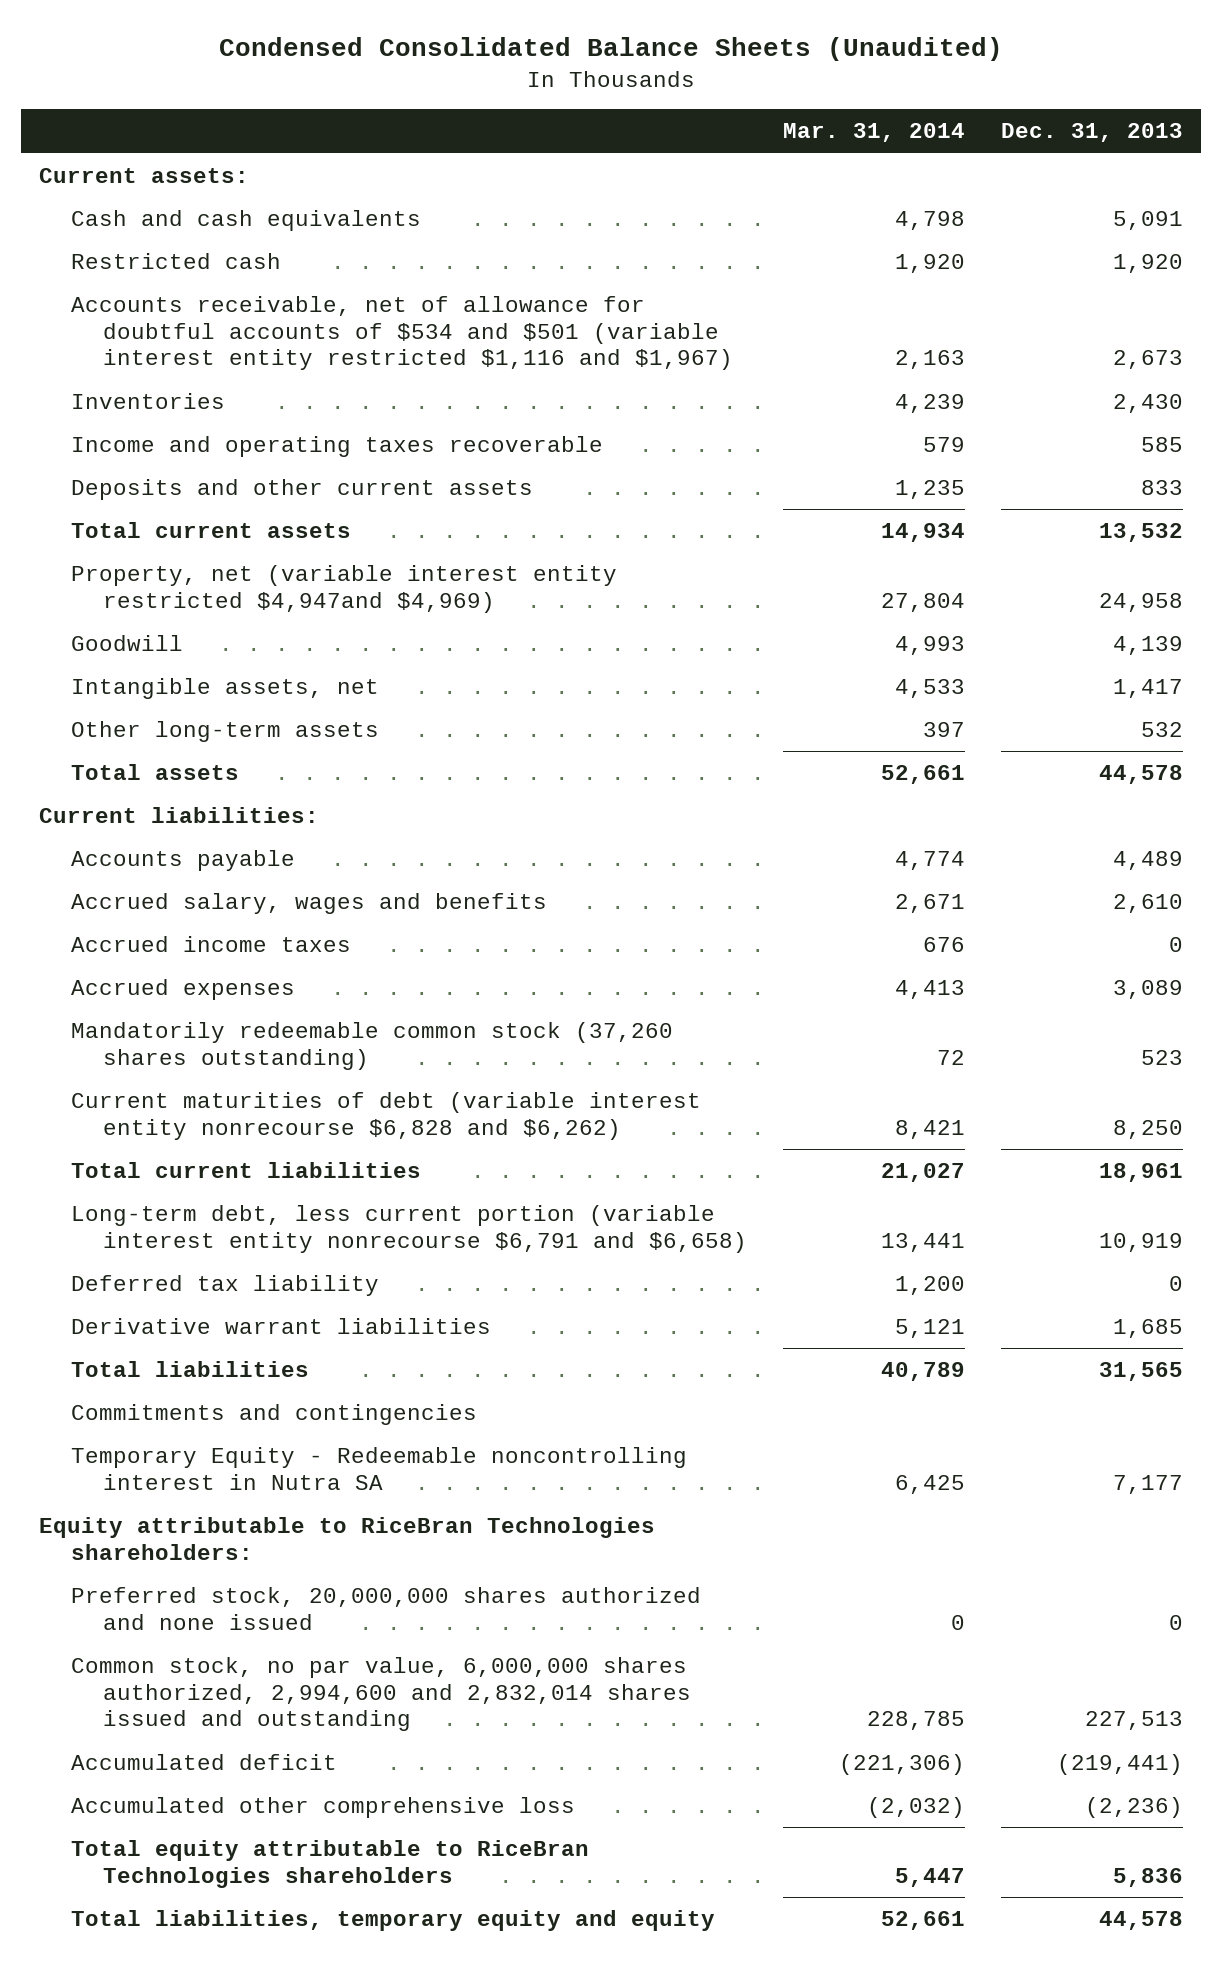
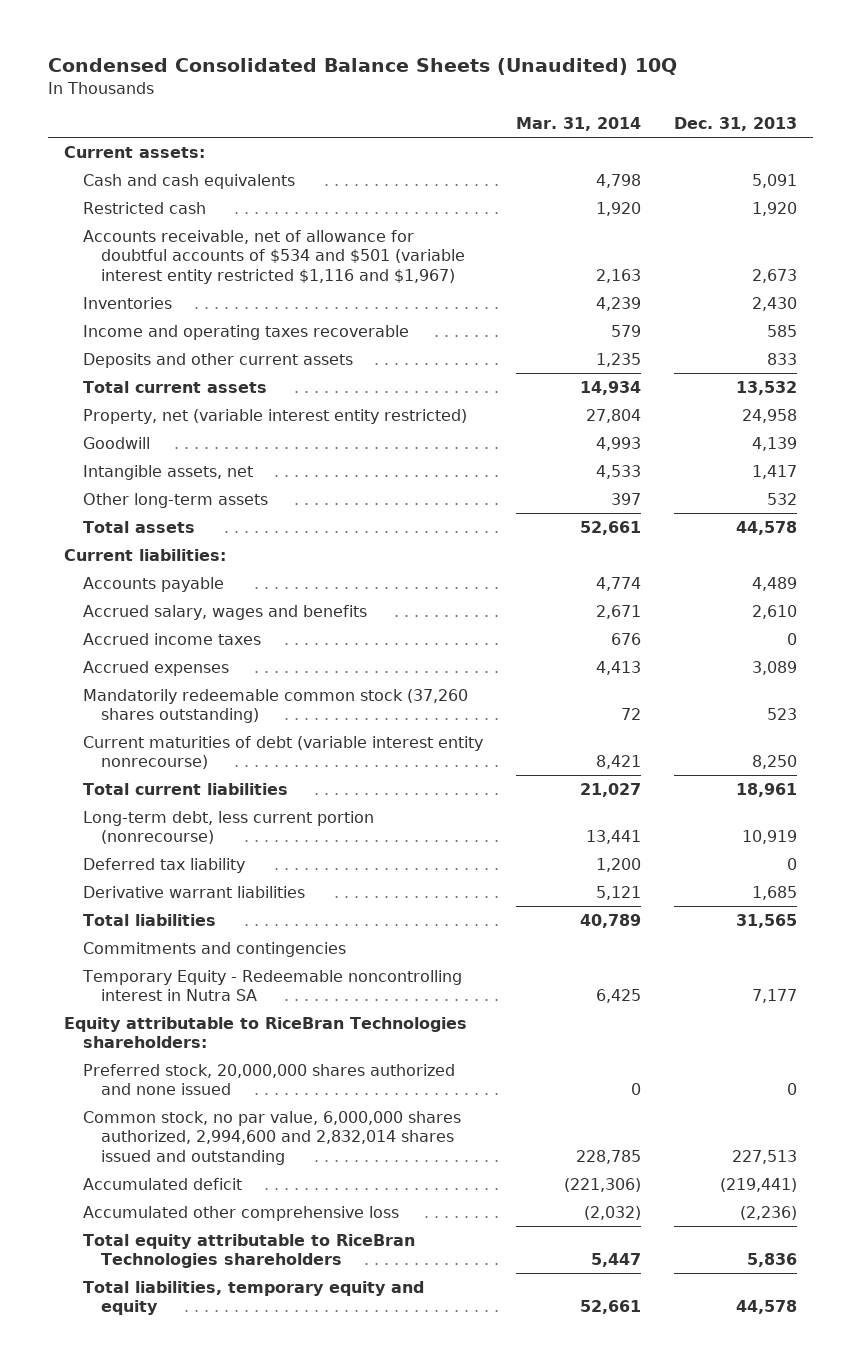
- Condensed Consolidated Balance Sheets (Unaudited)
+ Condensed Consolidated Balance Sheets (Unaudited) 10Q
- Property, net (variable interest entity restricted $4,947and $4,969) | 27,804 | 24,958
+ Property, net (variable interest entity restricted) | 27,804 | 24,958
- Current maturities of debt (variable interest entity nonrecourse $6,828 and $6,262) | 8,421 | 8,250
+ Current maturities of debt (variable interest entity nonrecourse) | 8,421 | 8,250
- Long-term debt, less current portion (variable interest entity nonrecourse $6,791 and $6,658) | 13,441 | 10,919
+ Long-term debt, less current portion (nonrecourse) | 13,441 | 10,919

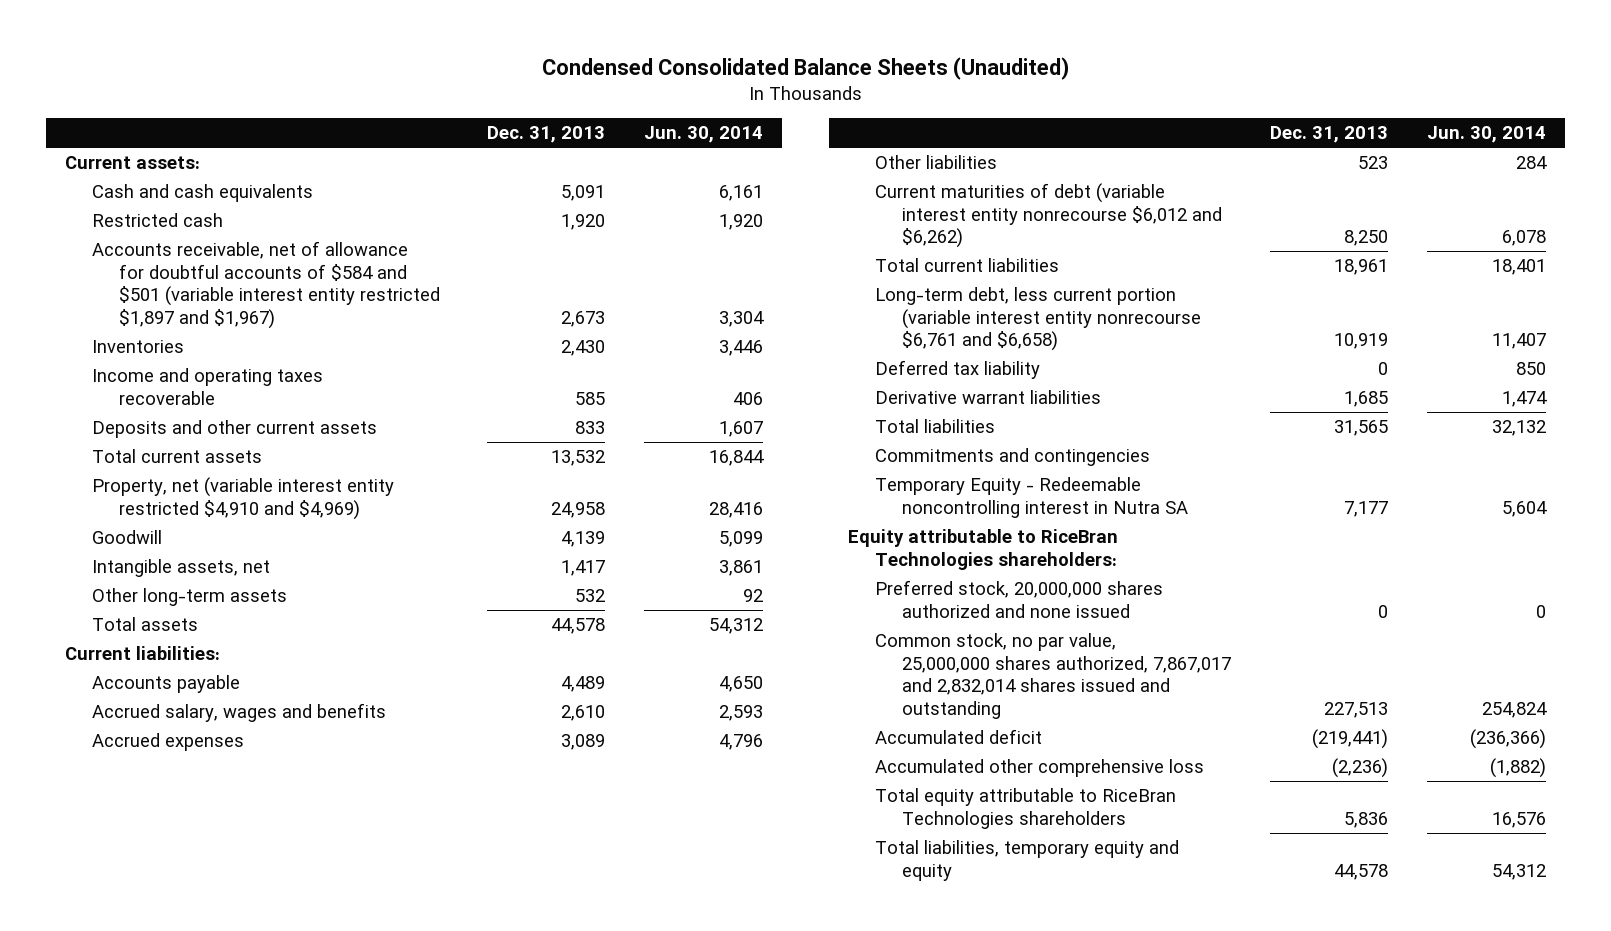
- Condensed Consolidated Balance Sheets (Unaudited) 10Q
+ Condensed Consolidated Balance Sheets (Unaudited)
- | Mar. 31, 2014 | Dec. 31, 2013
+ | Dec. 31, 2013 | Jun. 30, 2014
- Accounts receivable, net of allowance for doubtful accounts of $534 and $501 (variable interest entity restricted $1,116 and $1,967) | 2,163 | 2,673
+ Accounts receivable, net of allowance for doubtful accounts of $584 and $501 (variable interest entity restricted $1,897 and $1,967) | 2,673 | 3,304
- Property, net (variable interest entity restricted) | 27,804 | 24,958
+ Property, net (variable interest entity restricted $4,910 and $4,969) | 24,958 | 28,416
- Accrued income taxes | 676 | 0
- Mandatorily redeemable common stock (37,260 shares outstanding) | 72 | 523
- Current maturities of debt (variable interest entity nonrecourse) | 8,421 | 8,250
+ Other liabilities | 523 | 284
+ Current maturities of debt (variable interest entity nonrecourse $6,012 and $6,262) | 8,250 | 6,078
- Long-term debt, less current portion (nonrecourse) | 13,441 | 10,919
+ Long-term debt, less current portion (variable interest entity nonrecourse $6,761 and $6,658) | 10,919 | 11,407
- Common stock, no par value, 6,000,000 shares authorized, 2,994,600 and 2,832,014 shares issued and outstanding | 228,785 | 227,513
+ Common stock, no par value, 25,000,000 shares authorized, 7,867,017 and 2,832,014 shares issued and outstanding | 227,513 | 254,824

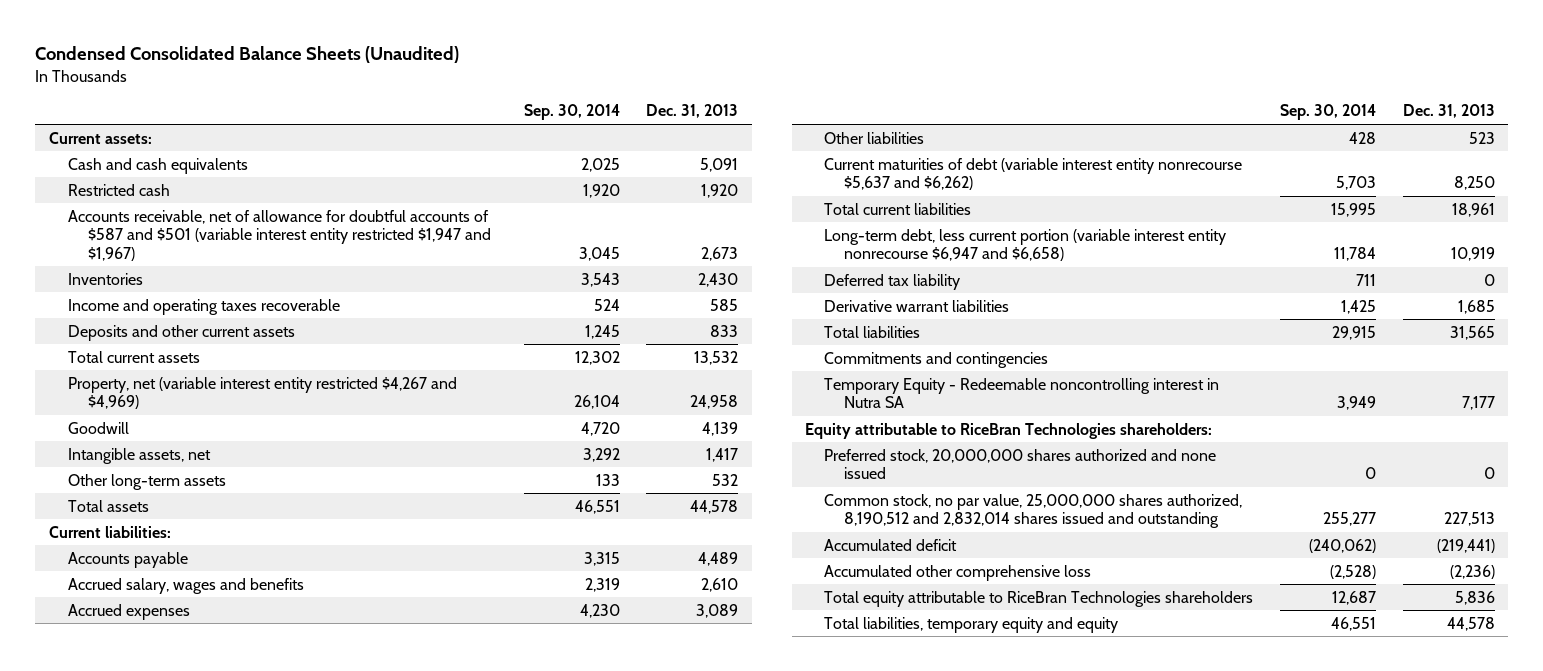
- | Dec. 31, 2013 | Jun. 30, 2014
+ | Sep. 30, 2014 | Dec. 31, 2013
- Accounts receivable, net of allowance for doubtful accounts of $584 and $501 (variable interest entity restricted $1,897 and $1,967) | 2,673 | 3,304
+ Accounts receivable, net of allowance for doubtful accounts of $587 and $501 (variable interest entity restricted $1,947 and $1,967) | 3,045 | 2,673
- Property, net (variable interest entity restricted $4,910 and $4,969) | 24,958 | 28,416
+ Property, net (variable interest entity restricted $4,267 and $4,969) | 26,104 | 24,958
- Current maturities of debt (variable interest entity nonrecourse $6,012 and $6,262) | 8,250 | 6,078
+ Current maturities of debt (variable interest entity nonrecourse $5,637 and $6,262) | 5,703 | 8,250
- Long-term debt, less current portion (variable interest entity nonrecourse $6,761 and $6,658) | 10,919 | 11,407
+ Long-term debt, less current portion (variable interest entity nonrecourse $6,947 and $6,658) | 11,784 | 10,919
- Common stock, no par value, 25,000,000 shares authorized, 7,867,017 and 2,832,014 shares issued and outstanding | 227,513 | 254,824
+ Common stock, no par value, 25,000,000 shares authorized, 8,190,512 and 2,832,014 shares issued and outstanding | 255,277 | 227,513

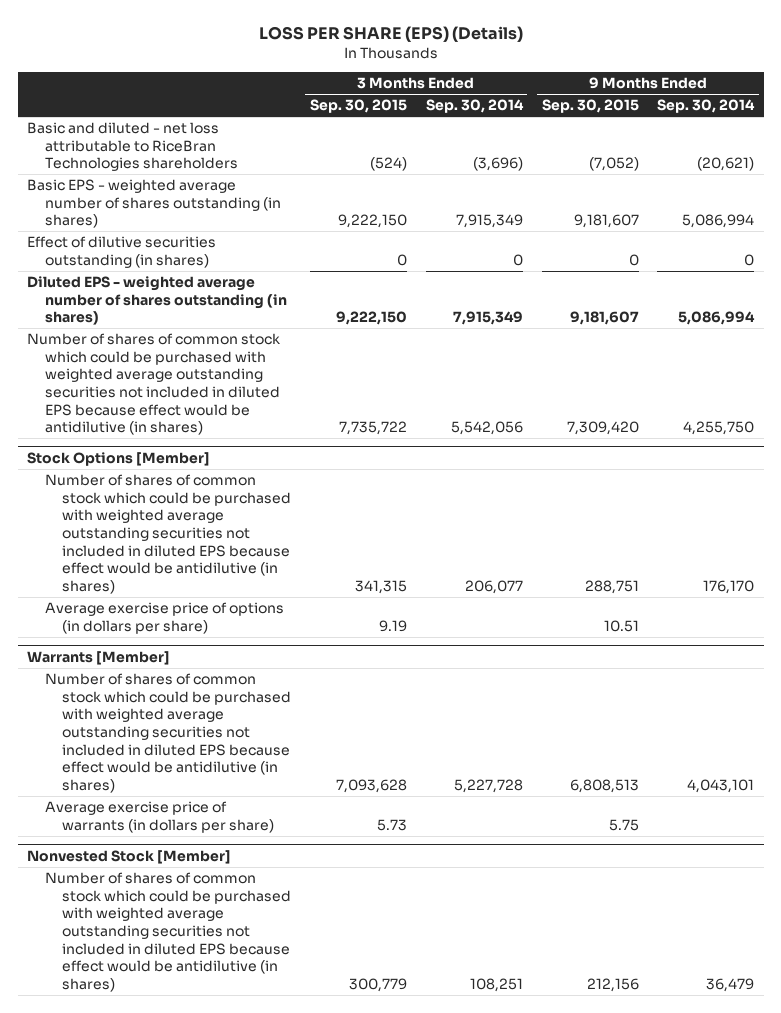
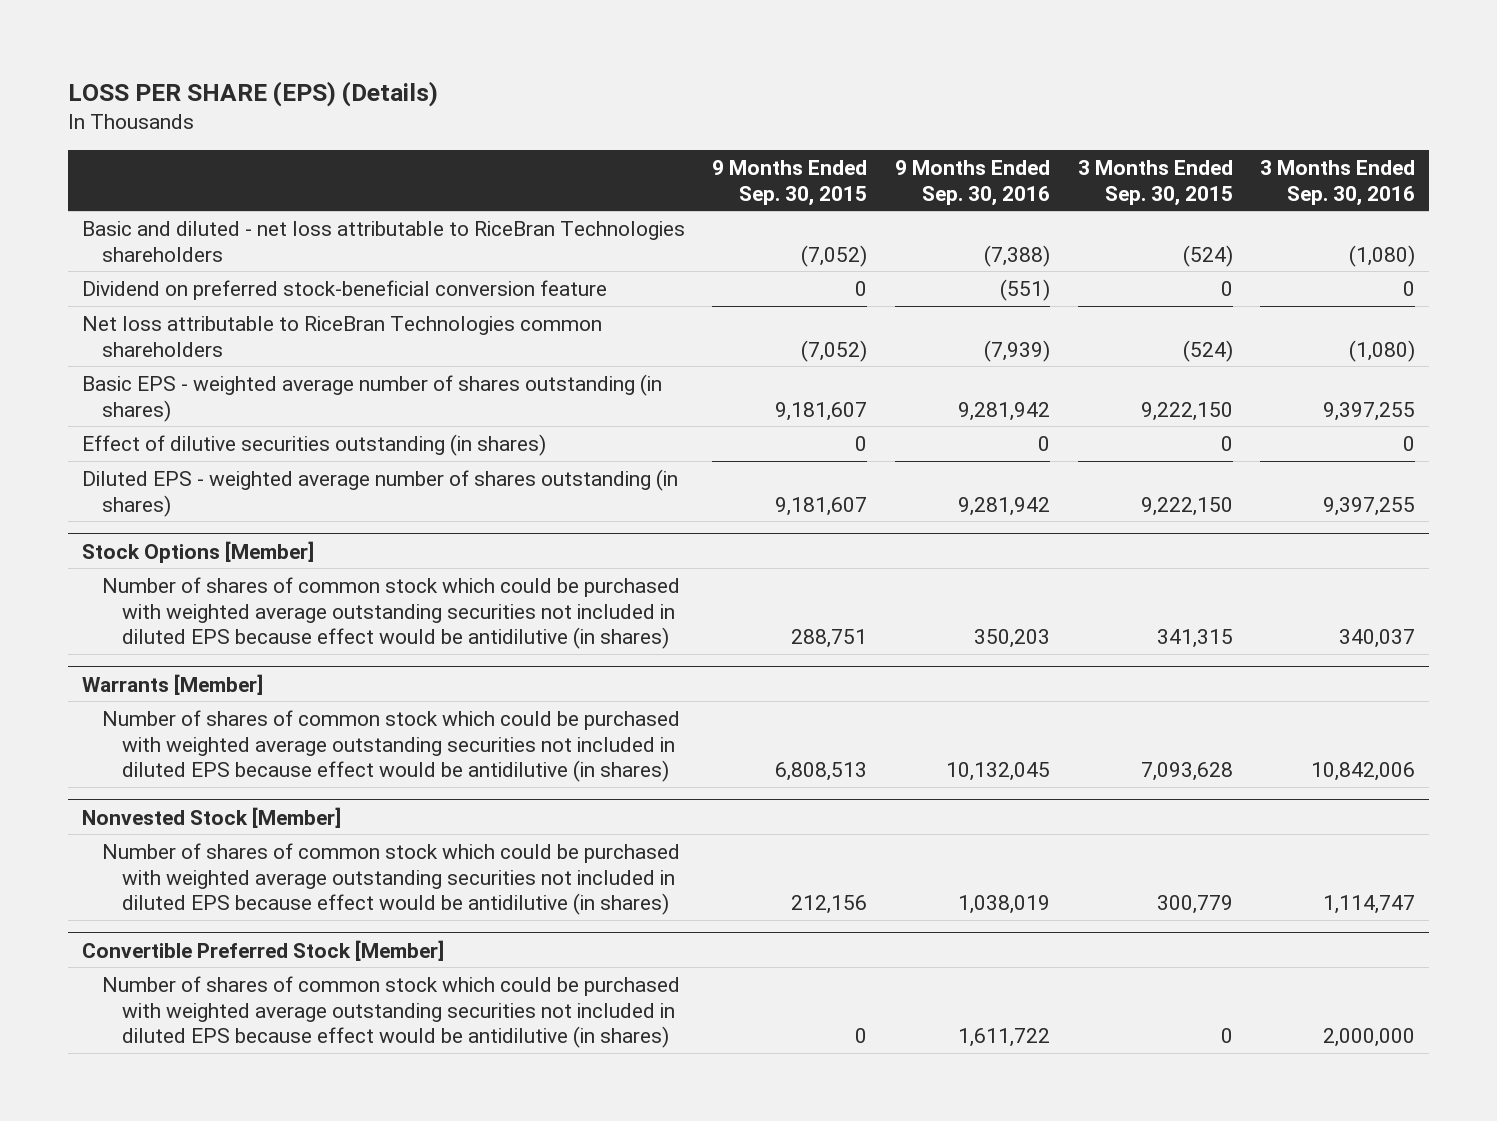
- | 3 Months Ended Sep. 30, 2015 | 3 Months Ended Sep. 30, 2014 | 9 Months Ended Sep. 30, 2015 | 9 Months Ended Sep. 30, 2014
+ | 9 Months Ended Sep. 30, 2015 | 9 Months Ended Sep. 30, 2016 | 3 Months Ended Sep. 30, 2015 | 3 Months Ended Sep. 30, 2016
+ Dividend on preferred stock-beneficial conversion feature | 0 | (551) | 0 | 0
+ Net loss attributable to RiceBran Technologies common shareholders | (7,052) | (7,939) | (524) | (1,080)
- Number of shares of common stock which could be purchased with weighted average outstanding securities not included in diluted EPS because effect would be antidilutive (in shares) | 7,735,722 | 5,542,056 | 7,309,420 | 4,255,750
@ Stock Options [Member]
- Average exercise price of options (in dollars per share) | 9.19 | | 10.51 |
@ Warrants [Member]
- Average exercise price of warrants (in dollars per share) | 5.73 | | 5.75 |
+ Convertible Preferred Stock [Member]
+ Number of shares of common stock which could be purchased with weighted average outstanding securities not included in diluted EPS because effect would be antidilutive (in shares) | 0 | 1,611,722 | 0 | 2,000,000

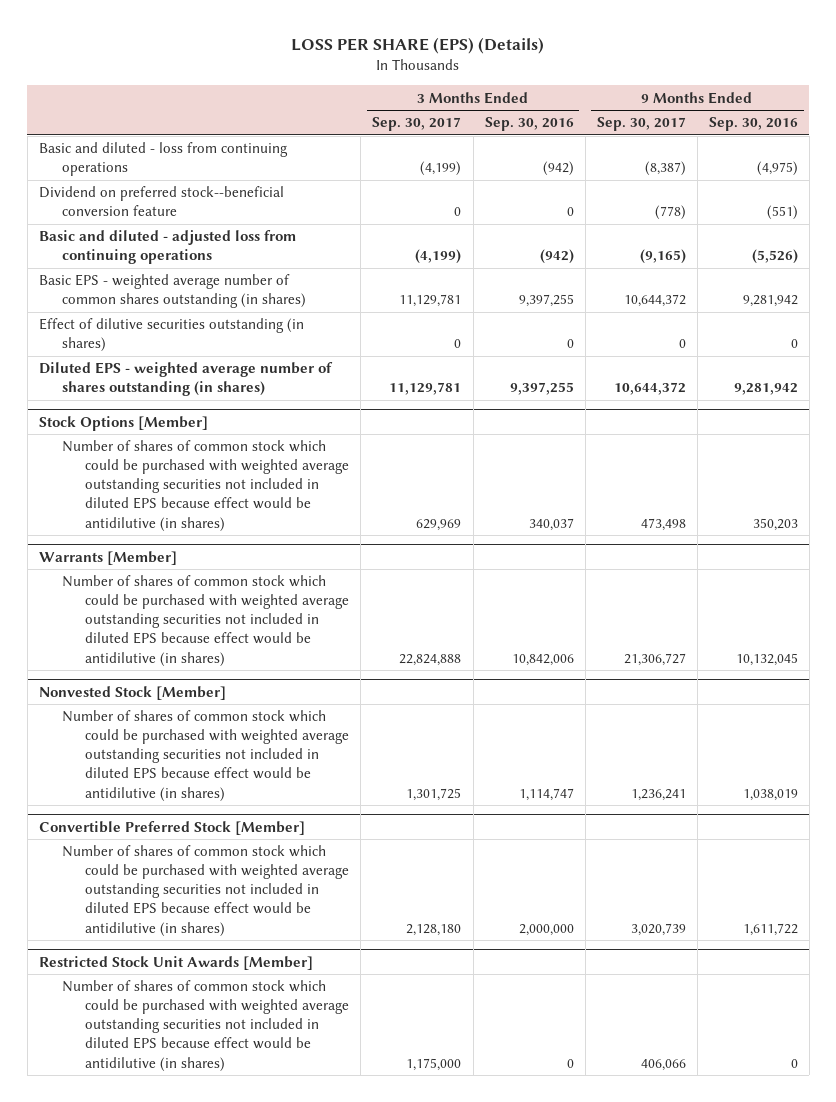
- | 9 Months Ended Sep. 30, 2015 | 9 Months Ended Sep. 30, 2016 | 3 Months Ended Sep. 30, 2015 | 3 Months Ended Sep. 30, 2016
+ | 3 Months Ended Sep. 30, 2017 | 3 Months Ended Sep. 30, 2016 | 9 Months Ended Sep. 30, 2017 | 9 Months Ended Sep. 30, 2016
- Basic and diluted - net loss attributable to RiceBran Technologies shareholders | (7,052) | (7,388) | (524) | (1,080)
- Dividend on preferred stock-beneficial conversion feature | 0 | (551) | 0 | 0
- Net loss attributable to RiceBran Technologies common shareholders | (7,052) | (7,939) | (524) | (1,080)
- Basic EPS - weighted average number of shares outstanding (in shares) | 9,181,607 | 9,281,942 | 9,222,150 | 9,397,255
+ Basic and diluted - loss from continuing operations | (4,199) | (942) | (8,387) | (4,975)
+ Dividend on preferred stock--beneficial conversion feature | 0 | 0 | (778) | (551)
+ Basic and diluted - adjusted loss from continuing operations | (4,199) | (942) | (9,165) | (5,526)
+ Basic EPS - weighted average number of common shares outstanding (in shares) | 11,129,781 | 9,397,255 | 10,644,372 | 9,281,942
+ Restricted Stock Unit Awards [Member]
+ Number of shares of common stock which could be purchased with weighted average outstanding securities not included in diluted EPS because effect would be antidilutive (in shares) | 1,175,000 | 0 | 406,066 | 0

